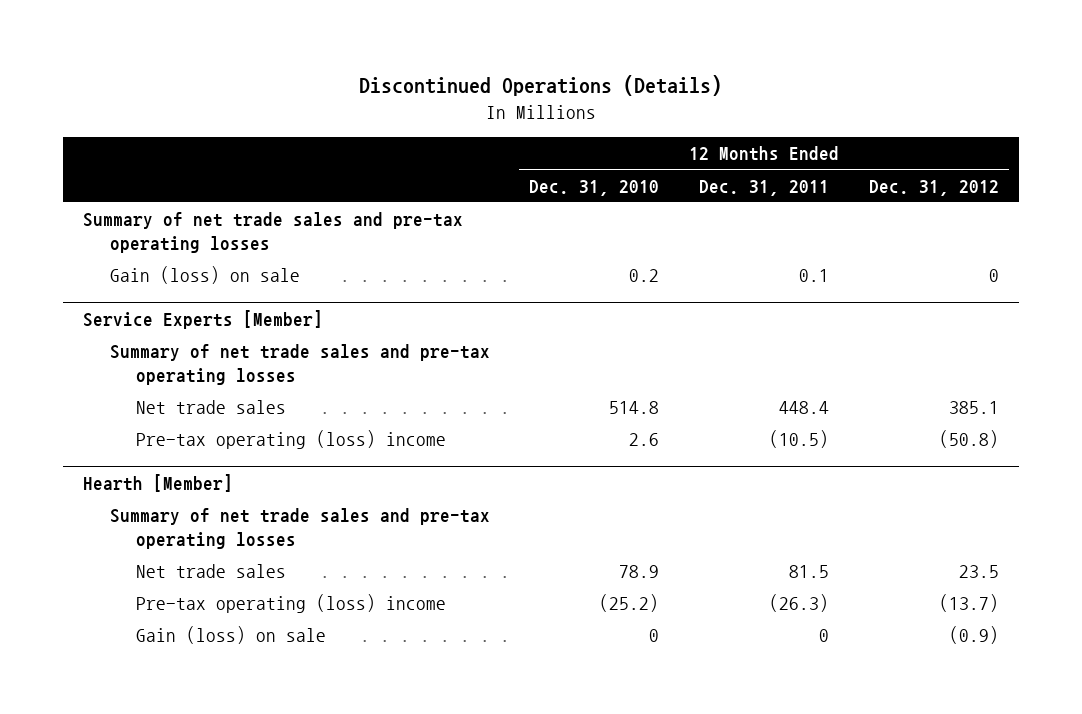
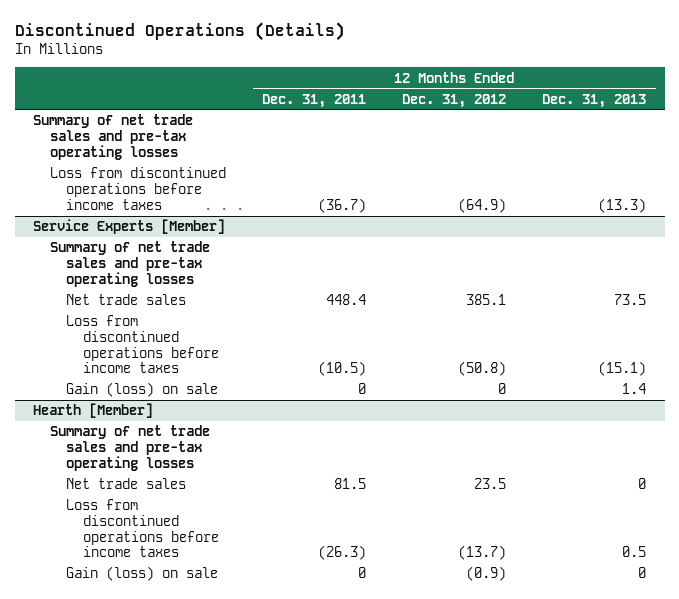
- | 12 Months Ended Dec. 31, 2010 | 12 Months Ended Dec. 31, 2011 | 12 Months Ended Dec. 31, 2012
+ | 12 Months Ended Dec. 31, 2011 | 12 Months Ended Dec. 31, 2012 | 12 Months Ended Dec. 31, 2013
- Gain (loss) on sale | 0.2 | 0.1 | 0
+ Loss from discontinued operations before income taxes | (36.7) | (64.9) | (13.3)
@ Service Experts [Member]
- Pre-tax operating (loss) income | 2.6 | (10.5) | (50.8)
+ Loss from discontinued operations before income taxes | (10.5) | (50.8) | (15.1)
+ Gain (loss) on sale | 0 | 0 | 1.4
@ Hearth [Member]
- Pre-tax operating (loss) income | (25.2) | (26.3) | (13.7)
+ Loss from discontinued operations before income taxes | (26.3) | (13.7) | 0.5

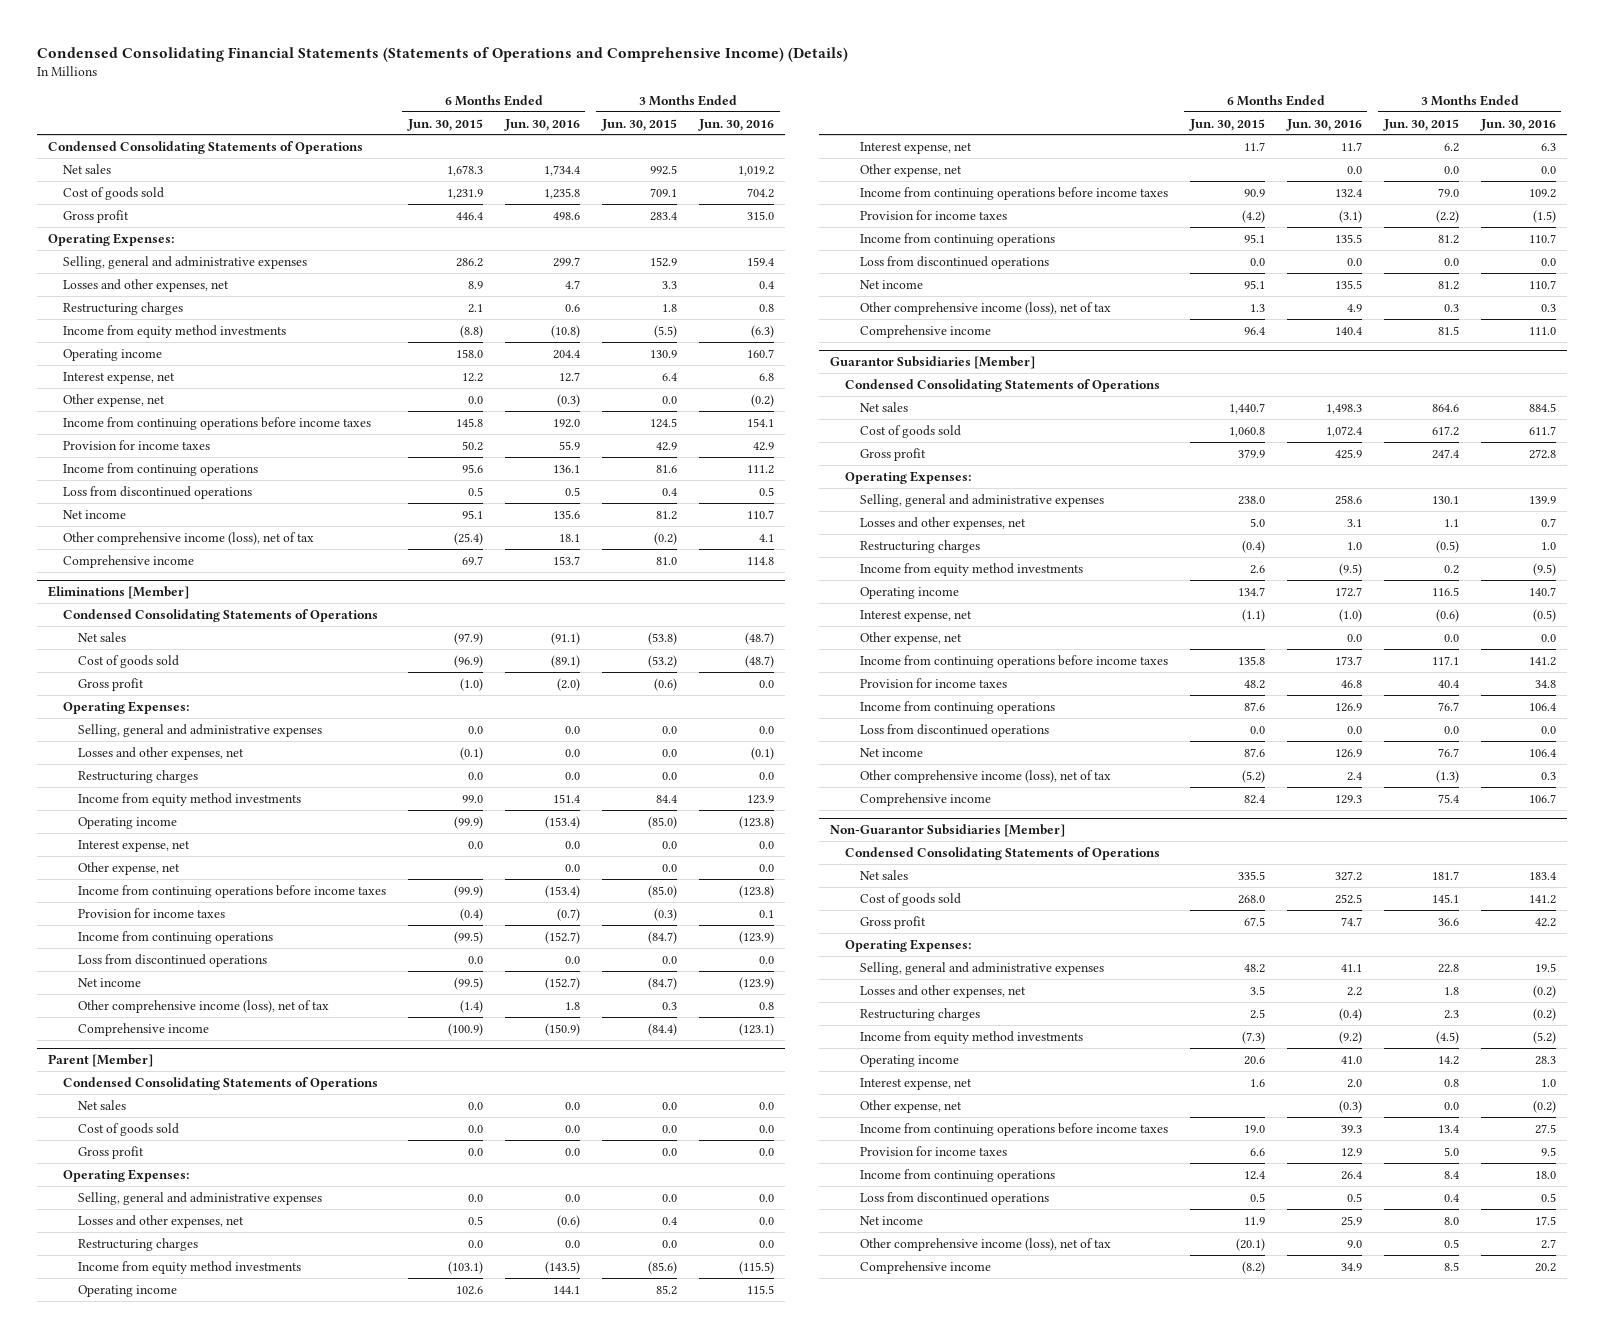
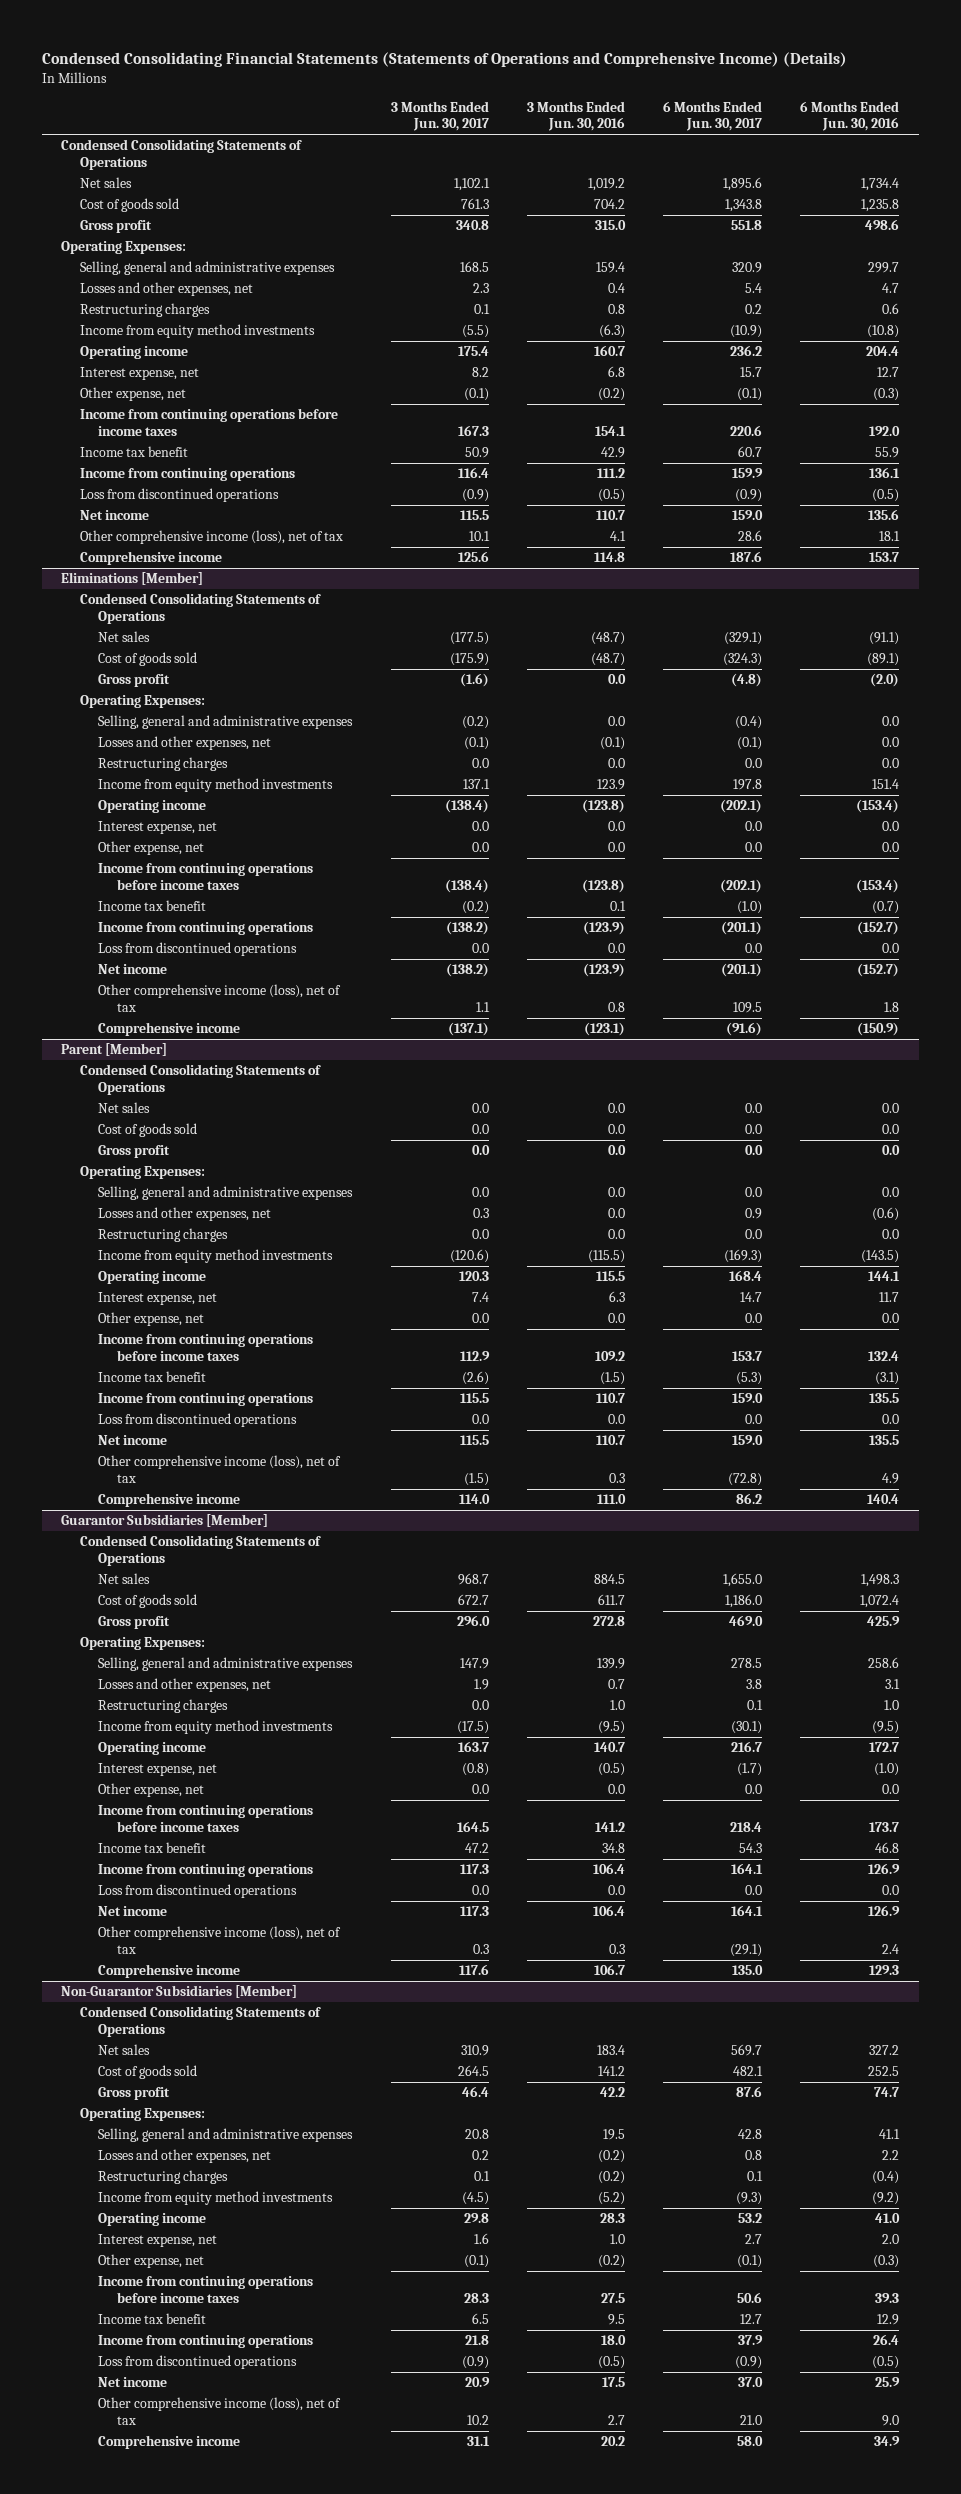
- | 6 Months Ended Jun. 30, 2015 | 6 Months Ended Jun. 30, 2016 | 3 Months Ended Jun. 30, 2015 | 3 Months Ended Jun. 30, 2016
+ | 3 Months Ended Jun. 30, 2017 | 3 Months Ended Jun. 30, 2016 | 6 Months Ended Jun. 30, 2017 | 6 Months Ended Jun. 30, 2016
- Provision for income taxes | 50.2 | 55.9 | 42.9 | 42.9
+ Income tax benefit | 50.9 | 42.9 | 60.7 | 55.9
- Loss from discontinued operations | 0.5 | 0.5 | 0.4 | 0.5
+ Loss from discontinued operations | (0.9) | (0.5) | (0.9) | (0.5)
@ Eliminations [Member]
- Provision for income taxes | (0.4) | (0.7) | (0.3) | 0.1
+ Income tax benefit | (0.2) | 0.1 | (1.0) | (0.7)
@ Parent [Member]
- Provision for income taxes | (4.2) | (3.1) | (2.2) | (1.5)
+ Income tax benefit | (2.6) | (1.5) | (5.3) | (3.1)
@ Guarantor Subsidiaries [Member]
- Provision for income taxes | 48.2 | 46.8 | 40.4 | 34.8
+ Income tax benefit | 47.2 | 34.8 | 54.3 | 46.8
@ Non-Guarantor Subsidiaries [Member]
- Provision for income taxes | 6.6 | 12.9 | 5.0 | 9.5
+ Income tax benefit | 6.5 | 9.5 | 12.7 | 12.9
- Loss from discontinued operations | 0.5 | 0.5 | 0.4 | 0.5
+ Loss from discontinued operations | (0.9) | (0.5) | (0.9) | (0.5)

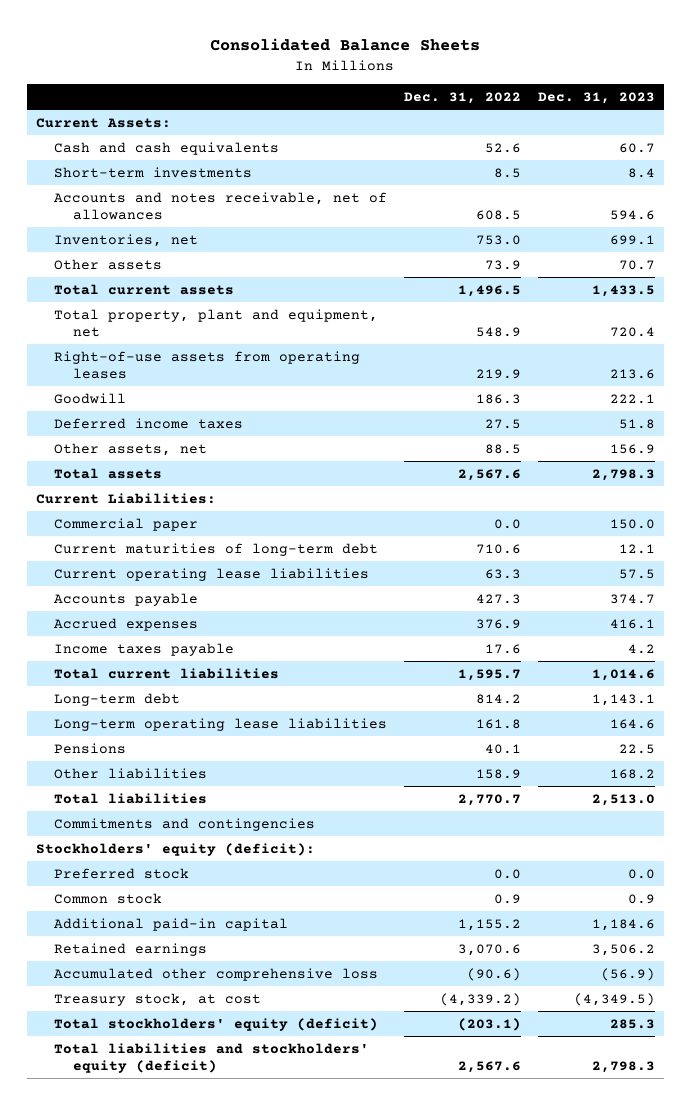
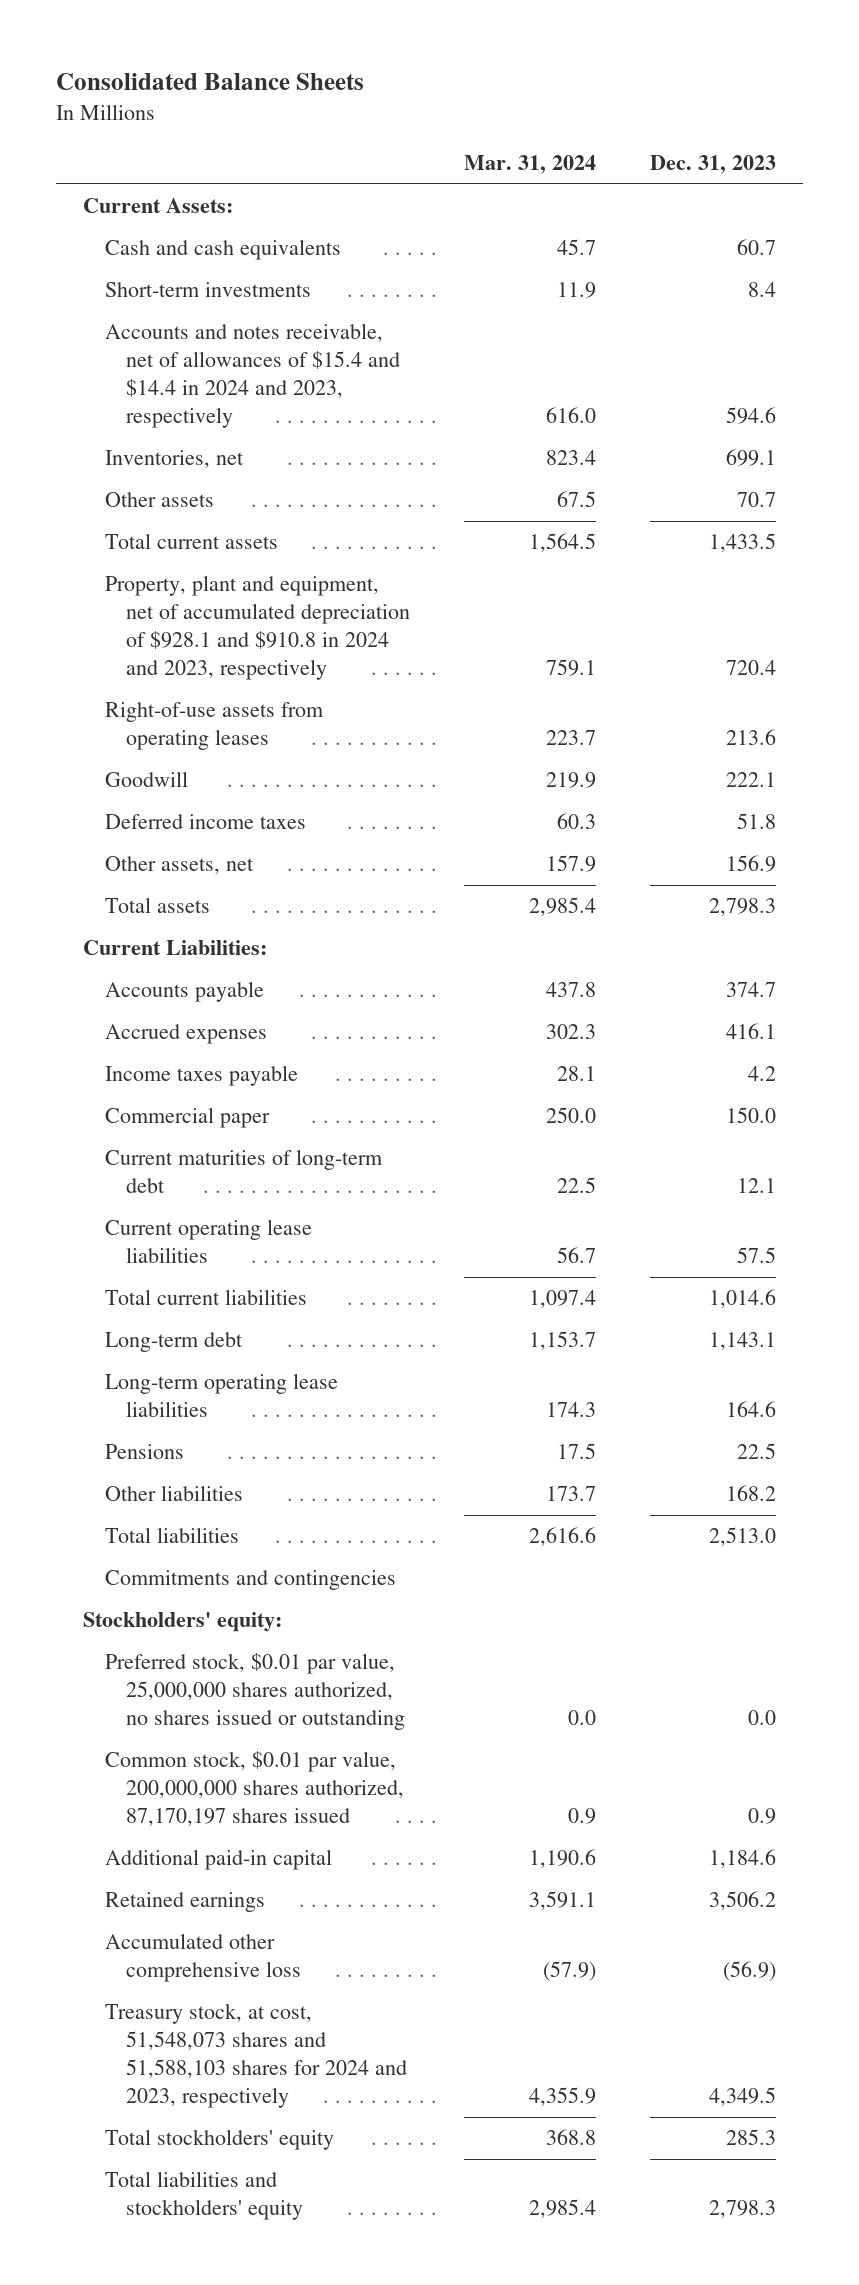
- | Dec. 31, 2022 | Dec. 31, 2023
+ | Mar. 31, 2024 | Dec. 31, 2023
- Accounts and notes receivable, net of allowances | 608.5 | 594.6
+ Accounts and notes receivable, net of allowances of $15.4 and $14.4 in 2024 and 2023, respectively | 616.0 | 594.6
- Total property, plant and equipment, net | 548.9 | 720.4
+ Property, plant and equipment, net of accumulated depreciation of $928.1 and $910.8 in 2024 and 2023, respectively | 759.1 | 720.4
moved down: Commercial paper | 250.0 | 150.0
moved down: Current maturities of long-term debt | 22.5 | 12.1
moved down: Current operating lease liabilities | 56.7 | 57.5
- Stockholders' equity (deficit):
- Preferred stock | 0.0 | 0.0
- Common stock | 0.9 | 0.9
+ Stockholders' equity:
+ Preferred stock, $0.01 par value, 25,000,000 shares authorized, no shares issued or outstanding | 0.0 | 0.0
+ Common stock, $0.01 par value, 200,000,000 shares authorized, 87,170,197 shares issued | 0.9 | 0.9
- Treasury stock, at cost | (4,339.2) | (4,349.5)
- Total stockholders' equity (deficit) | (203.1) | 285.3
- Total liabilities and stockholders' equity (deficit) | 2,567.6 | 2,798.3
+ Treasury stock, at cost, 51,548,073 shares and 51,588,103 shares for 2024 and 2023, respectively | 4,355.9 | 4,349.5
+ Total stockholders' equity | 368.8 | 285.3
+ Total liabilities and stockholders' equity | 2,985.4 | 2,798.3

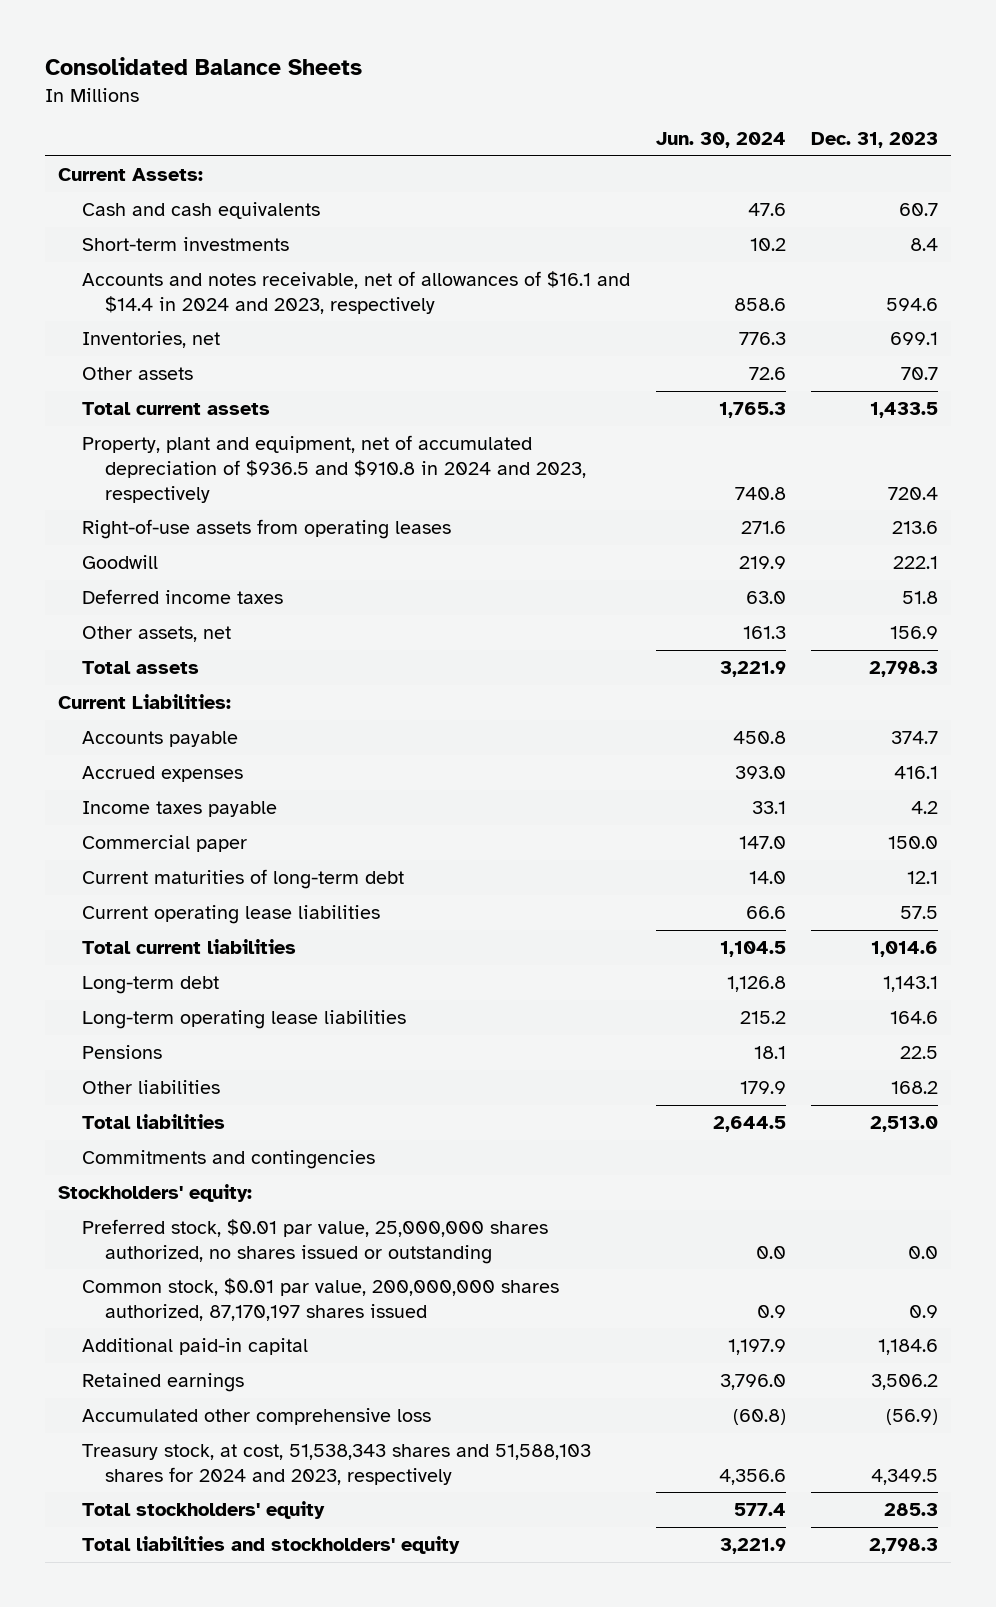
- | Mar. 31, 2024 | Dec. 31, 2023
+ | Jun. 30, 2024 | Dec. 31, 2023
- Accounts and notes receivable, net of allowances of $15.4 and $14.4 in 2024 and 2023, respectively | 616.0 | 594.6
+ Accounts and notes receivable, net of allowances of $16.1 and $14.4 in 2024 and 2023, respectively | 858.6 | 594.6
- Property, plant and equipment, net of accumulated depreciation of $928.1 and $910.8 in 2024 and 2023, respectively | 759.1 | 720.4
+ Property, plant and equipment, net of accumulated depreciation of $936.5 and $910.8 in 2024 and 2023, respectively | 740.8 | 720.4
- Treasury stock, at cost, 51,548,073 shares and 51,588,103 shares for 2024 and 2023, respectively | 4,355.9 | 4,349.5
+ Treasury stock, at cost, 51,538,343 shares and 51,588,103 shares for 2024 and 2023, respectively | 4,356.6 | 4,349.5

